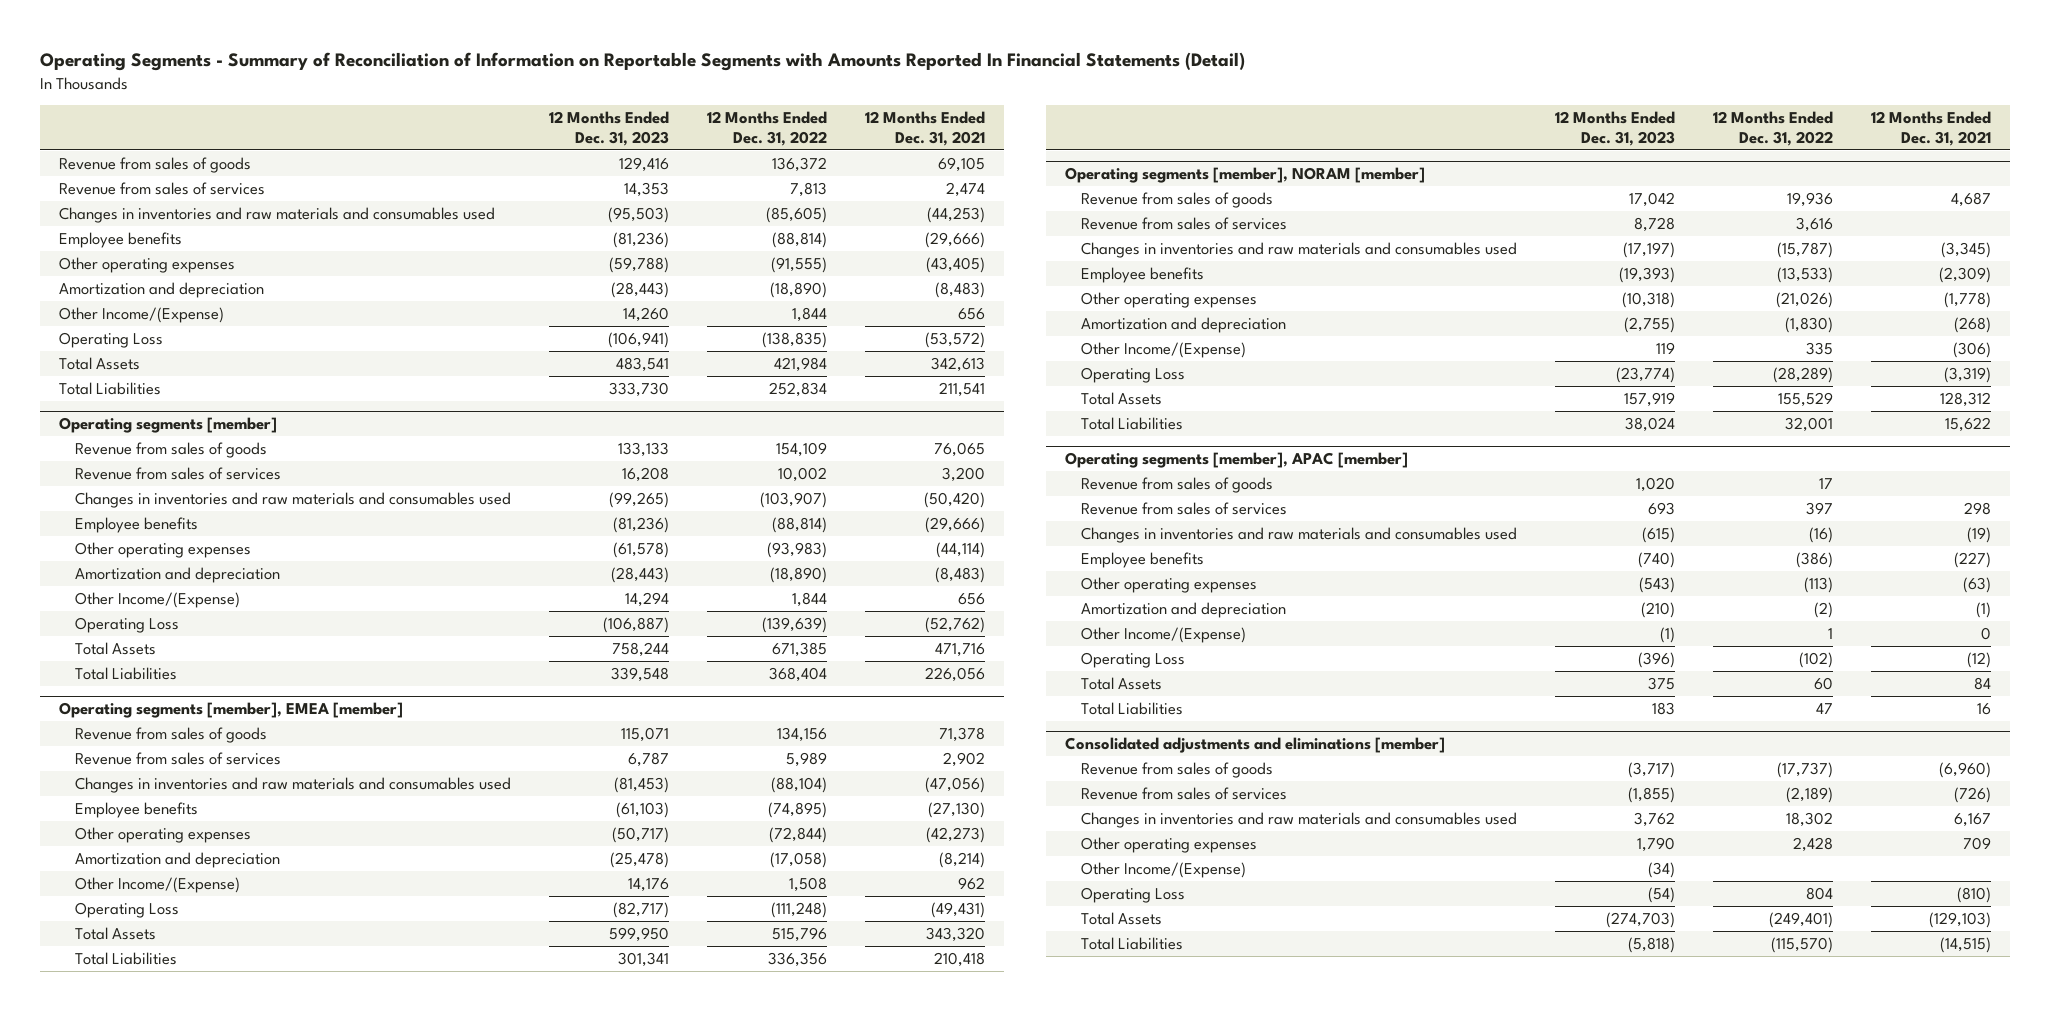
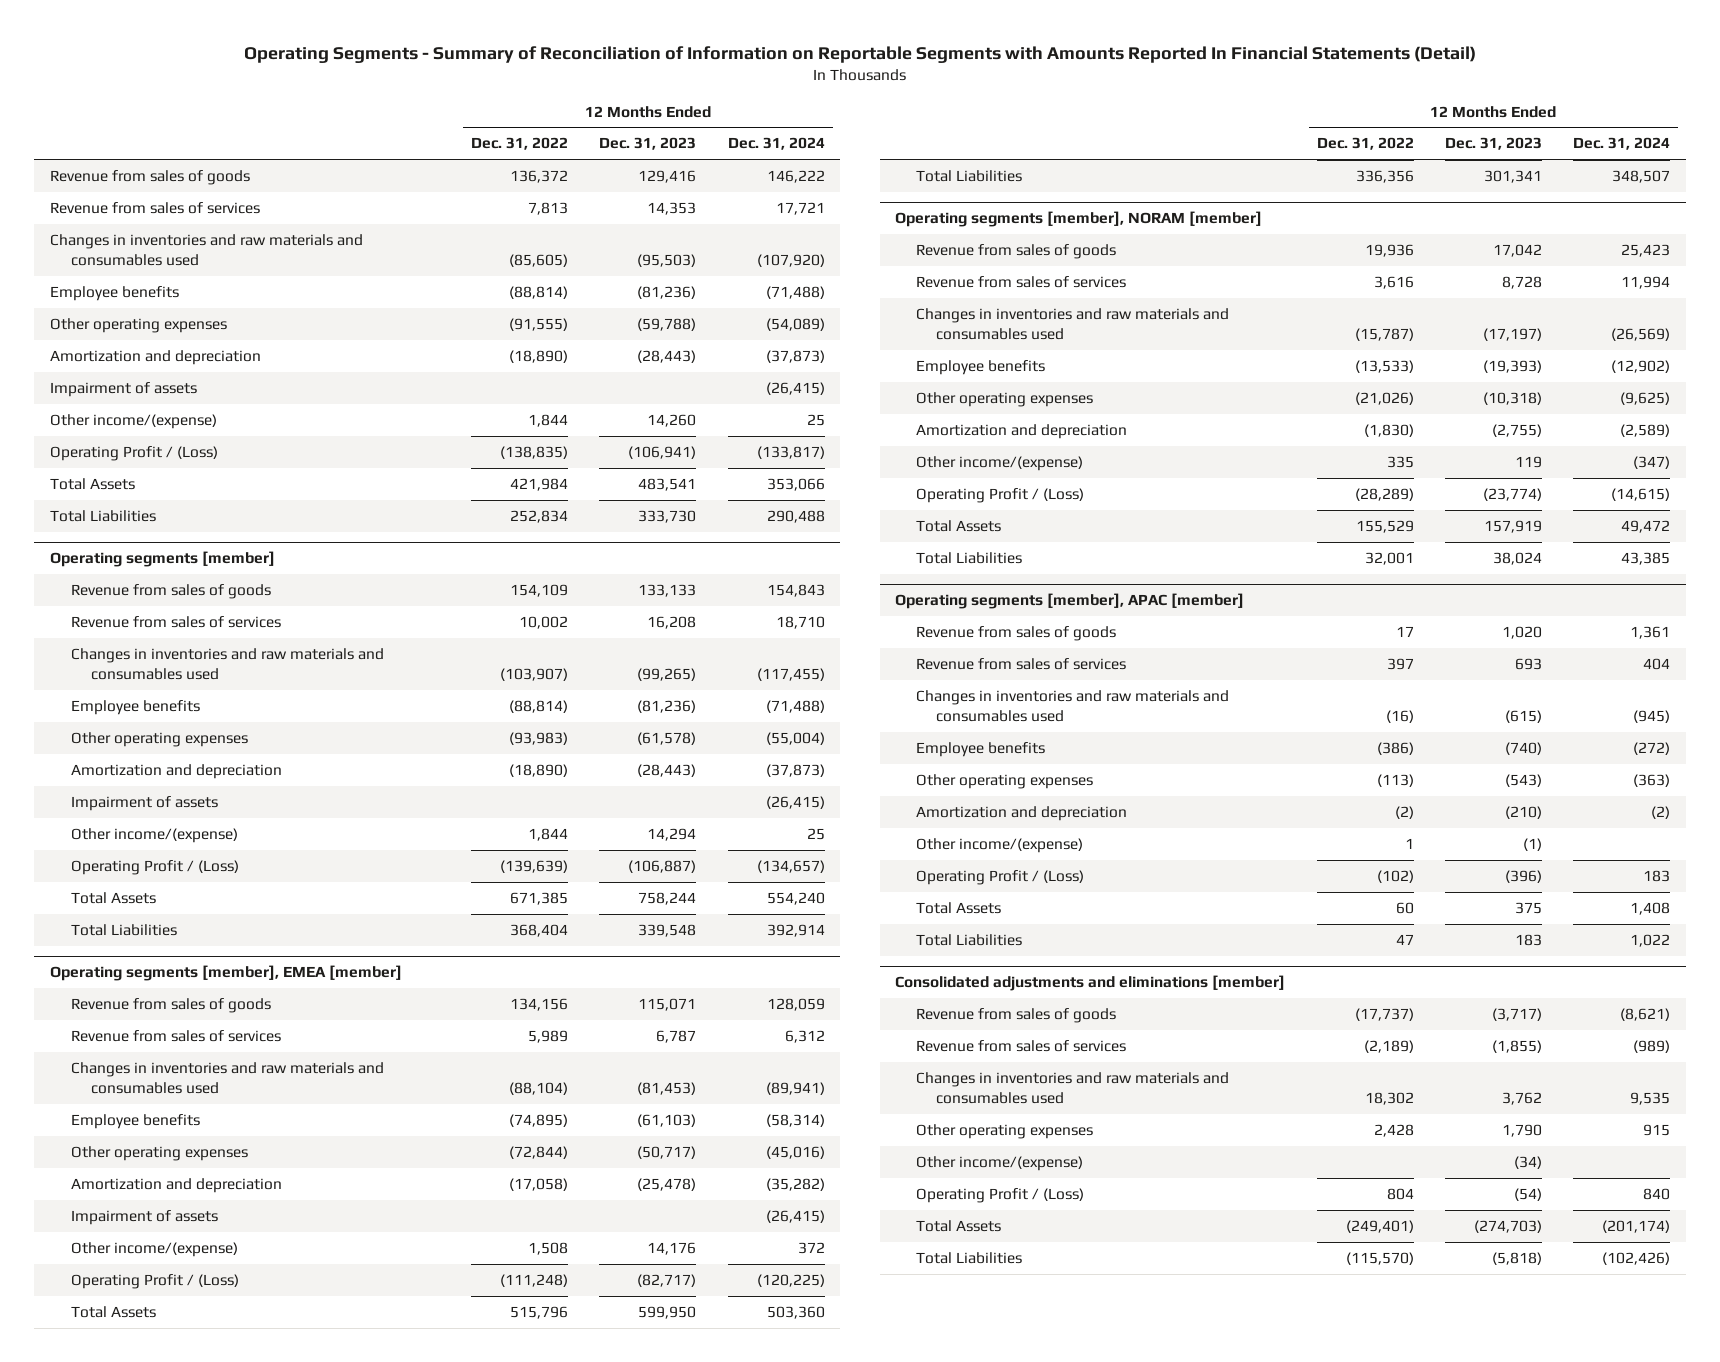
- | 12 Months Ended Dec. 31, 2023 | 12 Months Ended Dec. 31, 2022 | 12 Months Ended Dec. 31, 2021
+ | 12 Months Ended Dec. 31, 2022 | 12 Months Ended Dec. 31, 2023 | 12 Months Ended Dec. 31, 2024
- Other Income/(Expense) | 14,260 | 1,844 | 656
- Operating Loss | (106,941) | (138,835) | (53,572)
+ Impairment of assets | | | (26,415)
+ Other income/(expense) | 1,844 | 14,260 | 25
+ Operating Profit / (Loss) | (138,835) | (106,941) | (133,817)
@ Operating segments [member]
- Other Income/(Expense) | 14,294 | 1,844 | 656
- Operating Loss | (106,887) | (139,639) | (52,762)
+ Impairment of assets | | | (26,415)
+ Other income/(expense) | 1,844 | 14,294 | 25
+ Operating Profit / (Loss) | (139,639) | (106,887) | (134,657)
@ Operating segments [member], EMEA [member]
- Other Income/(Expense) | 14,176 | 1,508 | 962
- Operating Loss | (82,717) | (111,248) | (49,431)
+ Impairment of assets | | | (26,415)
+ Other income/(expense) | 1,508 | 14,176 | 372
+ Operating Profit / (Loss) | (111,248) | (82,717) | (120,225)
@ Operating segments [member], NORAM [member]
- Other Income/(Expense) | 119 | 335 | (306)
- Operating Loss | (23,774) | (28,289) | (3,319)
+ Other income/(expense) | 335 | 119 | (347)
+ Operating Profit / (Loss) | (28,289) | (23,774) | (14,615)
@ Operating segments [member], APAC [member]
- Other Income/(Expense) | (1) | 1 | 0
- Operating Loss | (396) | (102) | (12)
+ Other income/(expense) | 1 | (1) |
+ Operating Profit / (Loss) | (102) | (396) | 183
@ Consolidated adjustments and eliminations [member]
- Other Income/(Expense) | (34) | |
- Operating Loss | (54) | 804 | (810)
+ Other income/(expense) | | (34) |
+ Operating Profit / (Loss) | 804 | (54) | 840

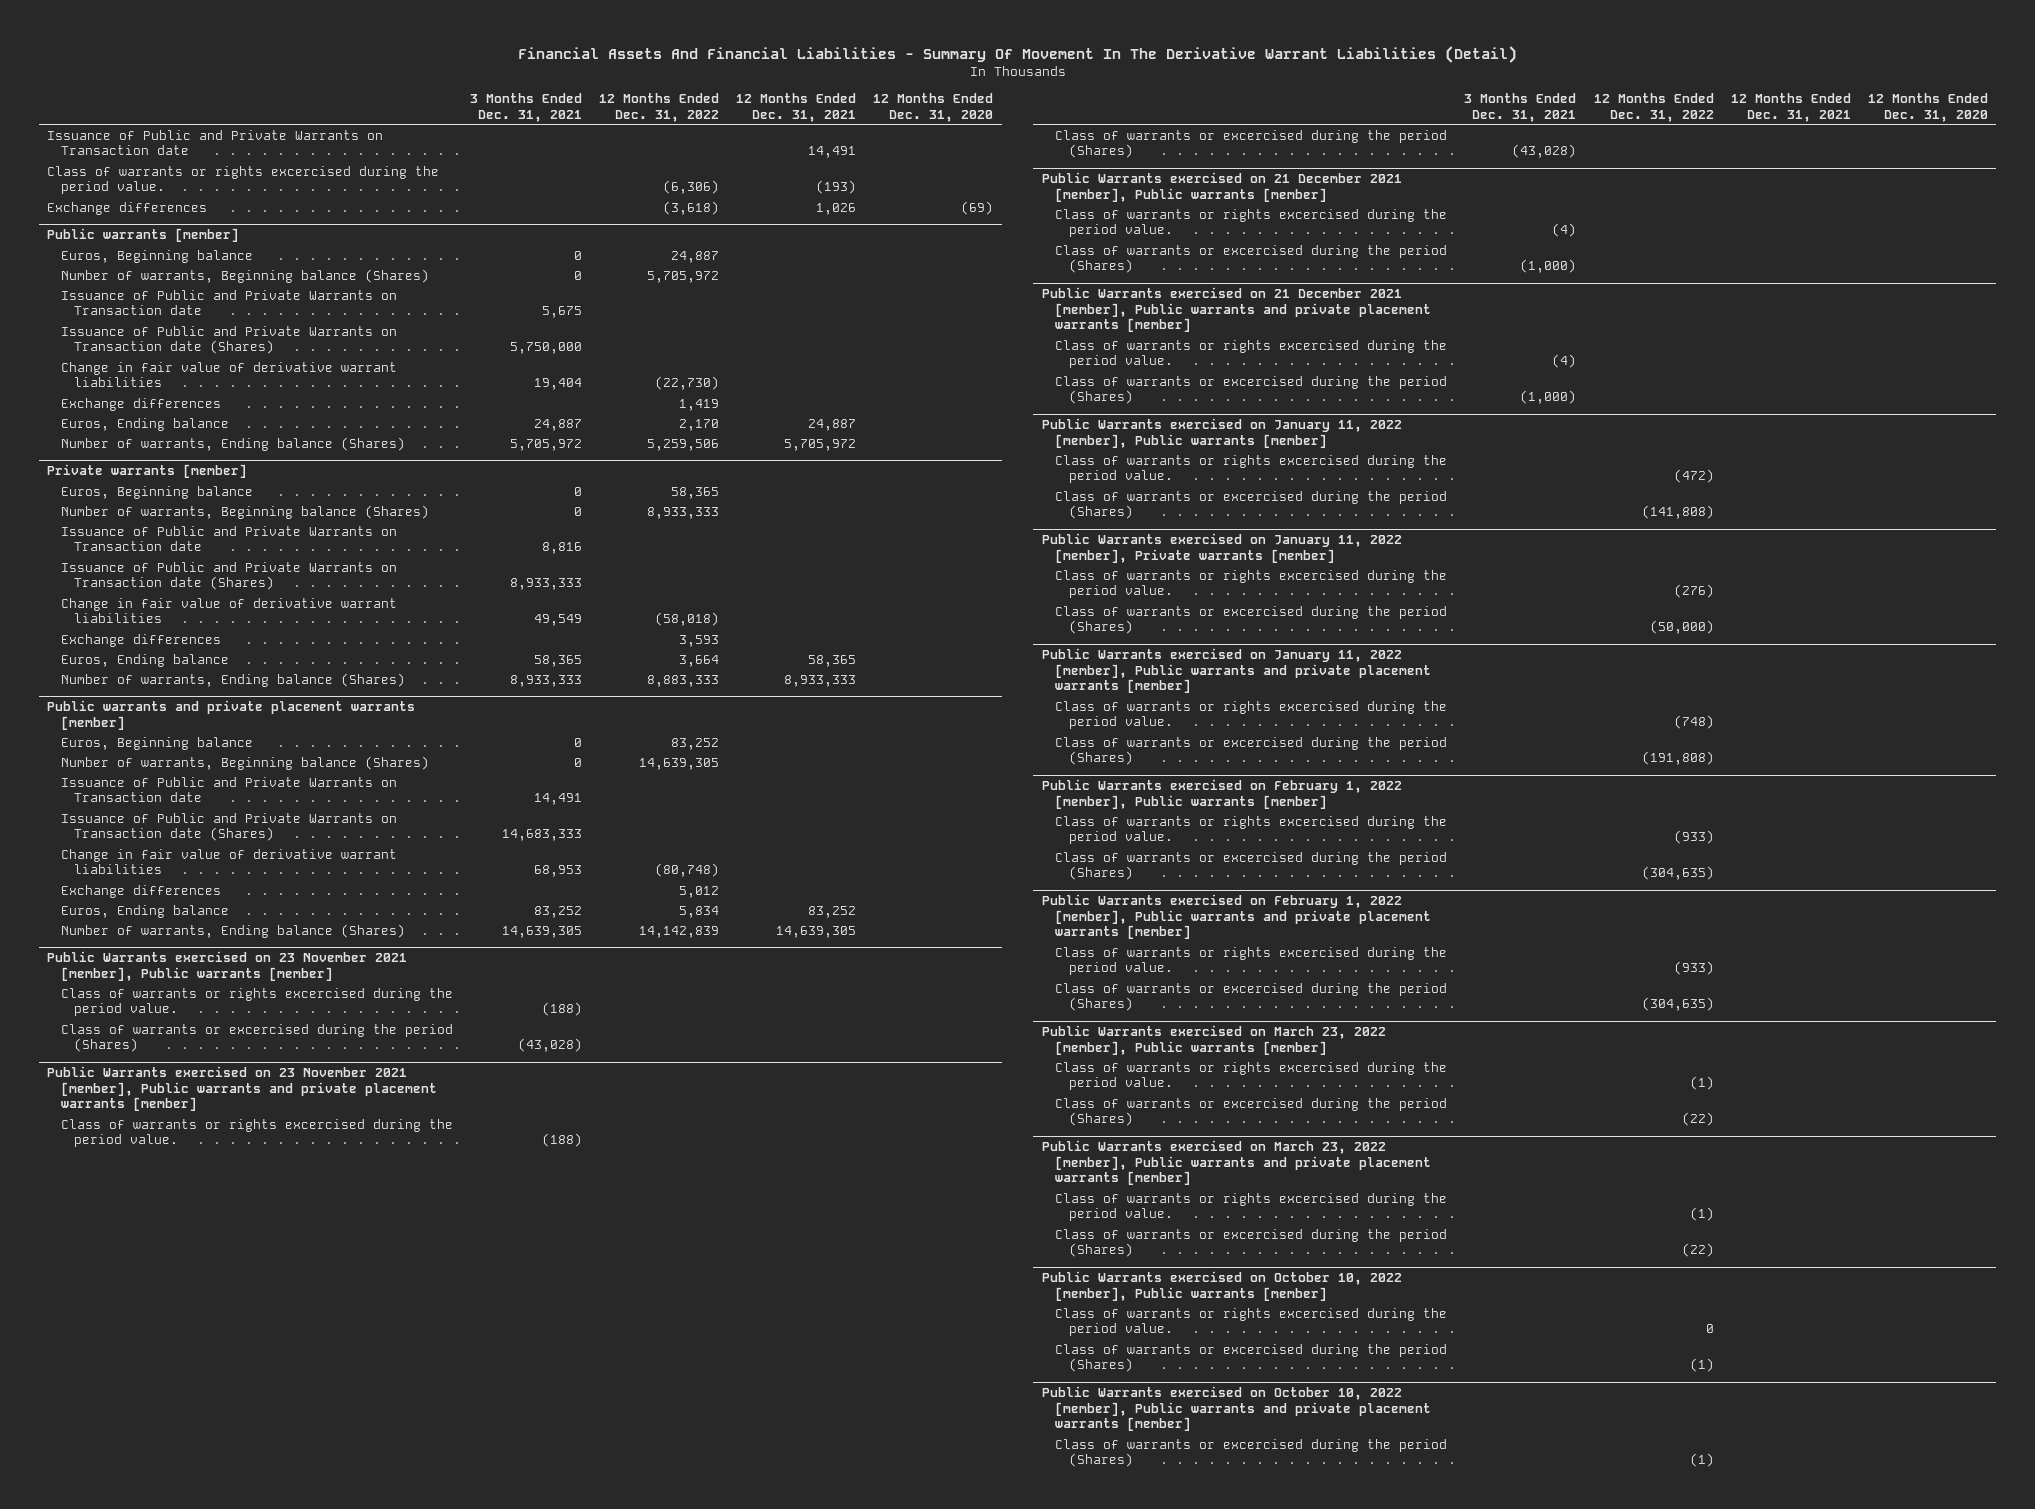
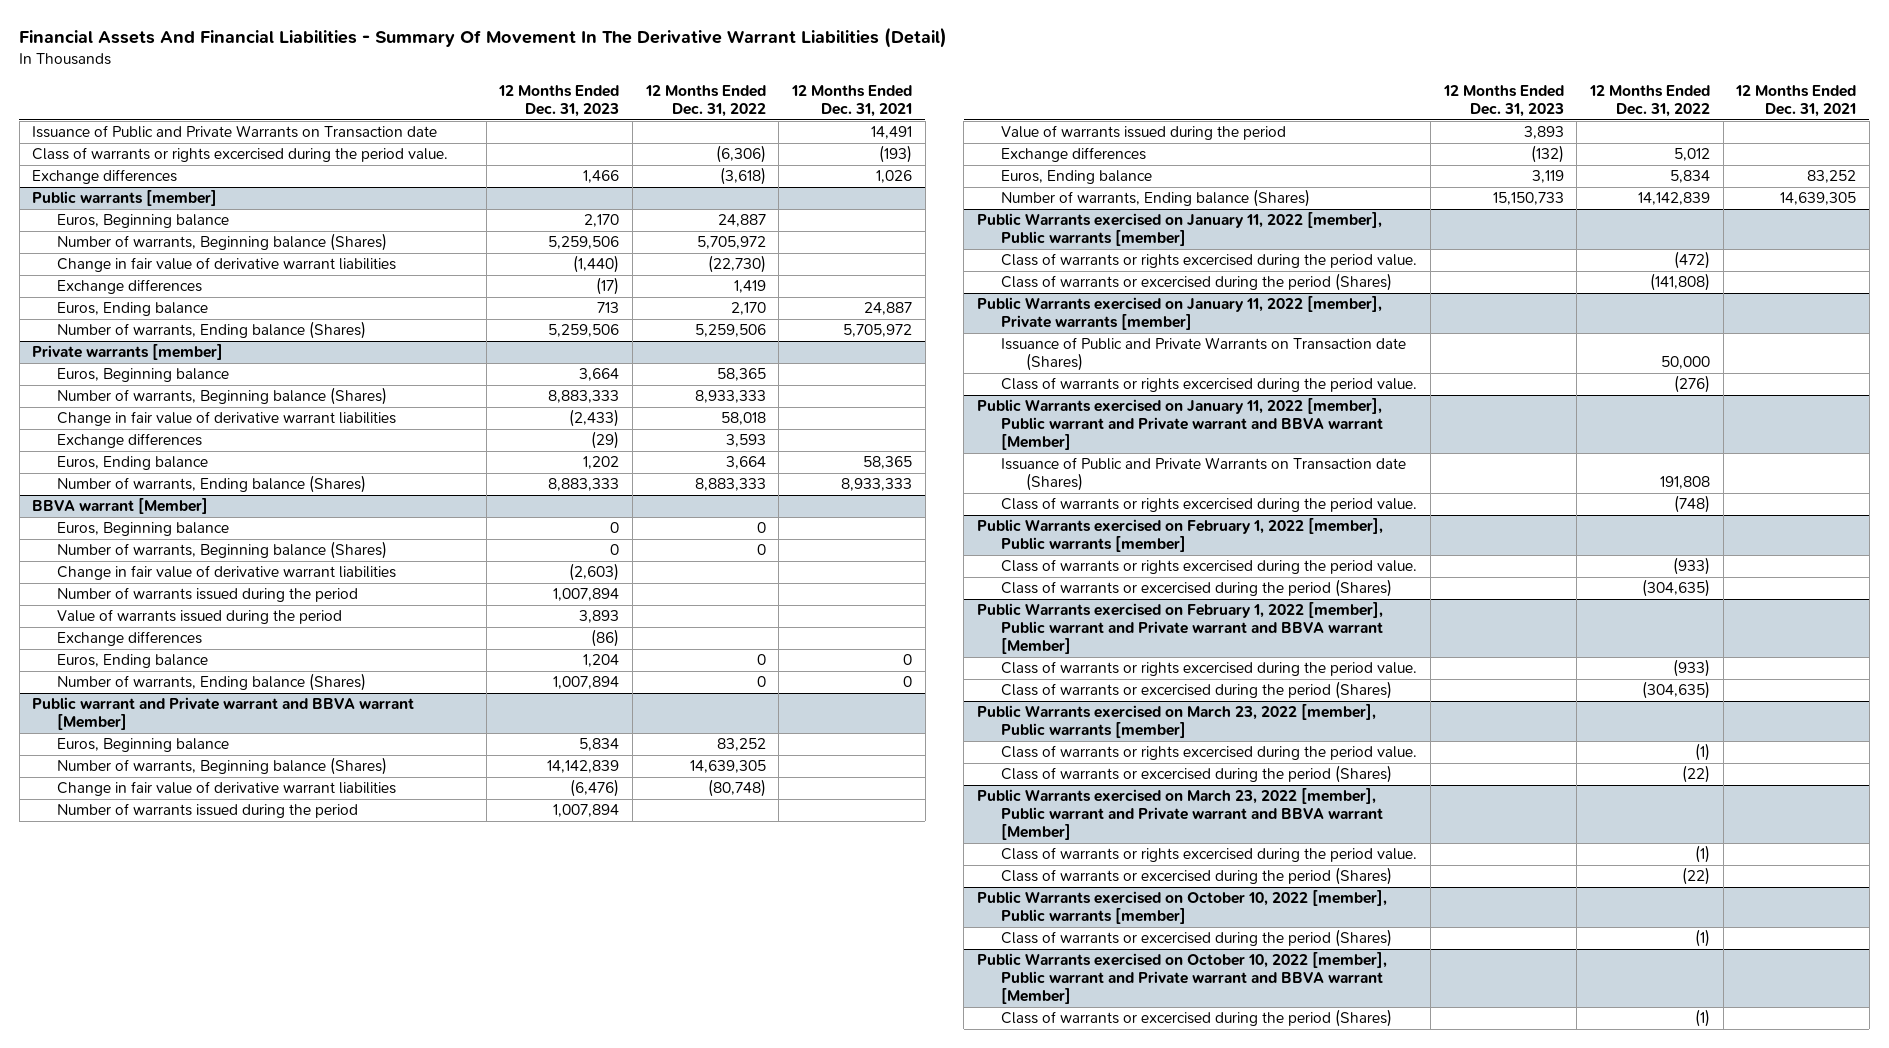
- | 3 Months Ended Dec. 31, 2021 | 12 Months Ended Dec. 31, 2022 | 12 Months Ended Dec. 31, 2021 | 12 Months Ended Dec. 31, 2020
+ | 12 Months Ended Dec. 31, 2023 | 12 Months Ended Dec. 31, 2022 | 12 Months Ended Dec. 31, 2021
@ Public warrants [member]
- Issuance of Public and Private Warrants on Transaction date | 5,675 | | |
- Issuance of Public and Private Warrants on Transaction date (Shares) | 5,750,000 | | |
@ Private warrants [member]
- Issuance of Public and Private Warrants on Transaction date | 8,816 | | |
- Issuance of Public and Private Warrants on Transaction date (Shares) | 8,933,333 | | |
- Change in fair value of derivative warrant liabilities | 49,549 | (58,018) | |
+ Change in fair value of derivative warrant liabilities | (2,433) | 58,018 |
- Public warrants and private placement warrants [member]
+ BBVA warrant [Member]
+ Euros, Beginning balance | 0 | 0 |
+ Number of warrants, Beginning balance (Shares) | 0 | 0 |
+ Change in fair value of derivative warrant liabilities | (2,603) | |
+ Number of warrants issued during the period | 1,007,894 | |
+ Value of warrants issued during the period | 3,893 | |
+ Exchange differences | (86) | |
+ Euros, Ending balance | 1,204 | 0 | 0
+ Number of warrants, Ending balance (Shares) | 1,007,894 | 0 | 0
+ Public warrant and Private warrant and BBVA warrant [Member]
- Issuance of Public and Private Warrants on Transaction date | 14,491 | | |
- Issuance of Public and Private Warrants on Transaction date (Shares) | 14,683,333 | | |
+ Number of warrants issued during the period | 1,007,894 | |
+ Value of warrants issued during the period | 3,893 | |
- Public Warrants exercised on 23 November 2021 [member], Public warrants [member]
- Class of warrants or rights excercised during the period value. | (188) | | |
- Class of warrants or excercised during the period (Shares) | (43,028) | | |
- Public Warrants exercised on 23 November 2021 [member], Public warrants and private placement warrants [member]
- Class of warrants or rights excercised during the period value. | (188) | | |
- Class of warrants or excercised during the period (Shares) | (43,028) | | |
- Public Warrants exercised on 21 December 2021 [member], Public warrants [member]
- Class of warrants or rights excercised during the period value. | (4) | | |
- Class of warrants or excercised during the period (Shares) | (1,000) | | |
- Public Warrants exercised on 21 December 2021 [member], Public warrants and private placement warrants [member]
- Class of warrants or rights excercised during the period value. | (4) | | |
- Class of warrants or excercised during the period (Shares) | (1,000) | | |
@ Public Warrants exercised on January 11, 2022 [member], Private warrants [member]
+ Issuance of Public and Private Warrants on Transaction date (Shares) | | 50,000 |
- Class of warrants or excercised during the period (Shares) | | (50,000) | |
- Public Warrants exercised on January 11, 2022 [member], Public warrants and private placement warrants [member]
+ Public Warrants exercised on January 11, 2022 [member], Public warrant and Private warrant and BBVA warrant [Member]
+ Issuance of Public and Private Warrants on Transaction date (Shares) | | 191,808 |
- Class of warrants or excercised during the period (Shares) | | (191,808) | |
- Public Warrants exercised on February 1, 2022 [member], Public warrants and private placement warrants [member]
+ Public Warrants exercised on February 1, 2022 [member], Public warrant and Private warrant and BBVA warrant [Member]
- Public Warrants exercised on March 23, 2022 [member], Public warrants and private placement warrants [member]
+ Public Warrants exercised on March 23, 2022 [member], Public warrant and Private warrant and BBVA warrant [Member]
@ Public Warrants exercised on October 10, 2022 [member], Public warrants [member]
- Class of warrants or rights excercised during the period value. | | 0 | |
- Public Warrants exercised on October 10, 2022 [member], Public warrants and private placement warrants [member]
+ Public Warrants exercised on October 10, 2022 [member], Public warrant and Private warrant and BBVA warrant [Member]

